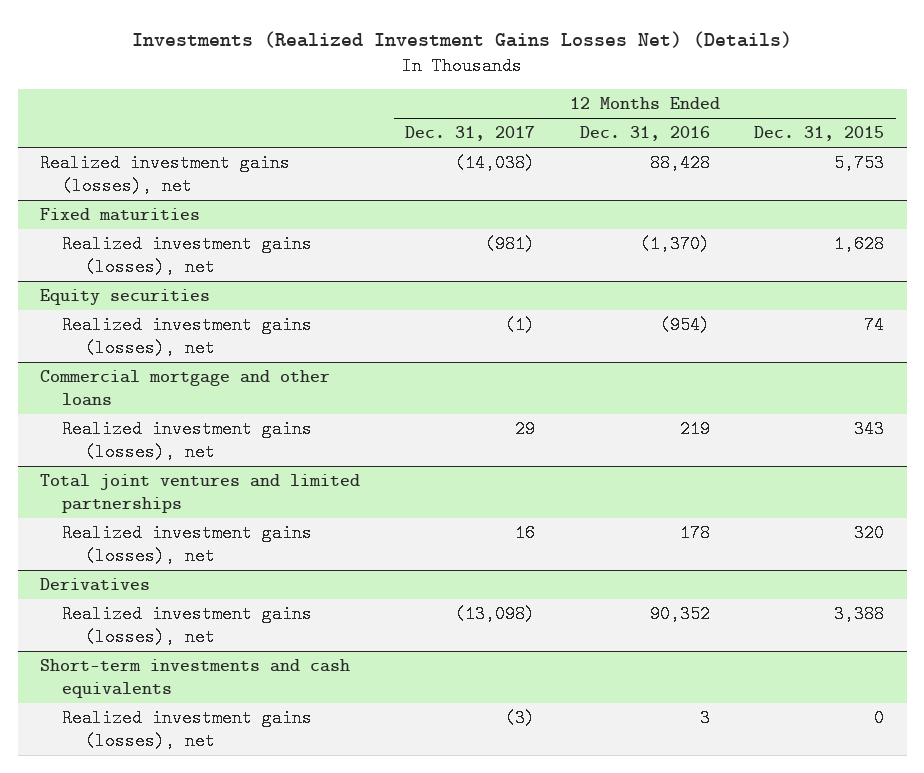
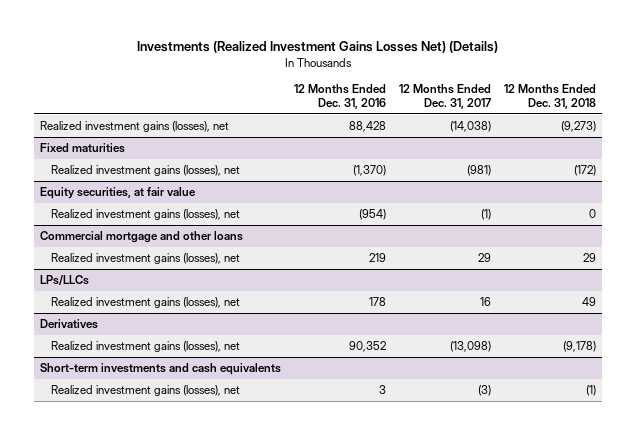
- | 12 Months Ended Dec. 31, 2017 | 12 Months Ended Dec. 31, 2016 | 12 Months Ended Dec. 31, 2015
+ | 12 Months Ended Dec. 31, 2016 | 12 Months Ended Dec. 31, 2017 | 12 Months Ended Dec. 31, 2018
- Equity securities
+ Equity securities, at fair value
- Total joint ventures and limited partnerships
+ LPs/LLCs

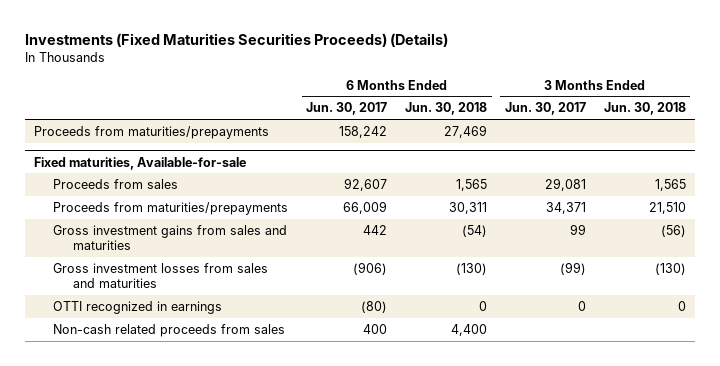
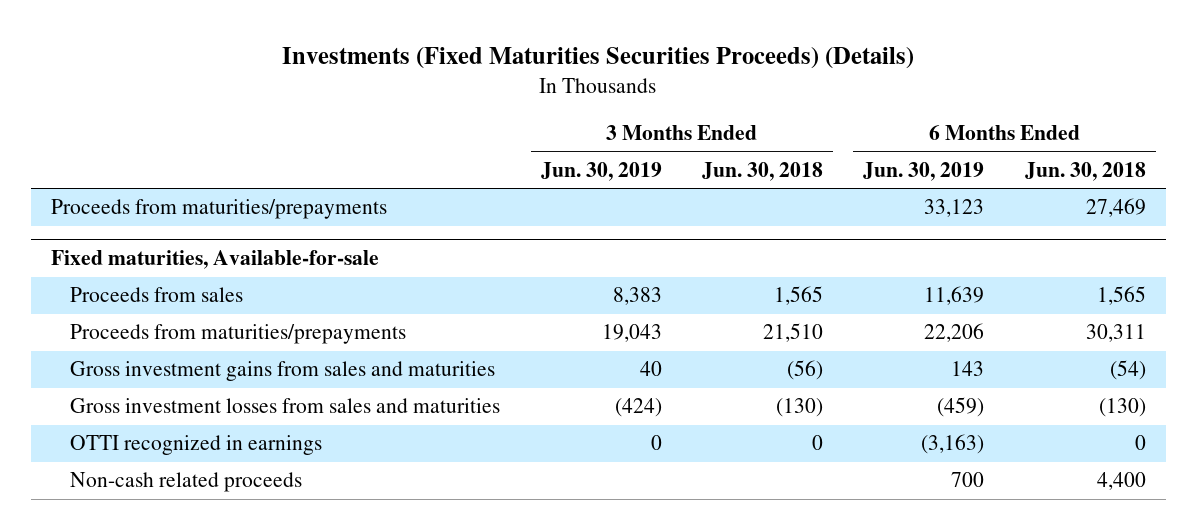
- | 6 Months Ended Jun. 30, 2017 | 6 Months Ended Jun. 30, 2018 | 3 Months Ended Jun. 30, 2017 | 3 Months Ended Jun. 30, 2018
+ | 3 Months Ended Jun. 30, 2019 | 3 Months Ended Jun. 30, 2018 | 6 Months Ended Jun. 30, 2019 | 6 Months Ended Jun. 30, 2018
@ Fixed maturities, Available-for-sale
- Non-cash related proceeds from sales | 400 | 4,400 | |
+ Non-cash related proceeds | | | 700 | 4,400

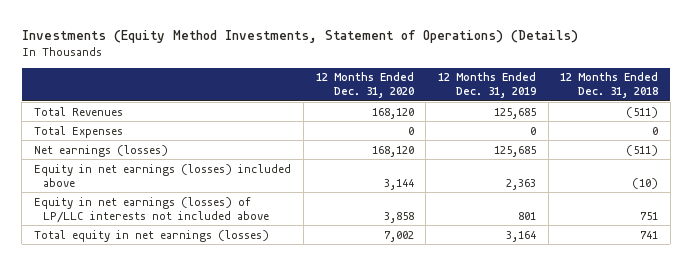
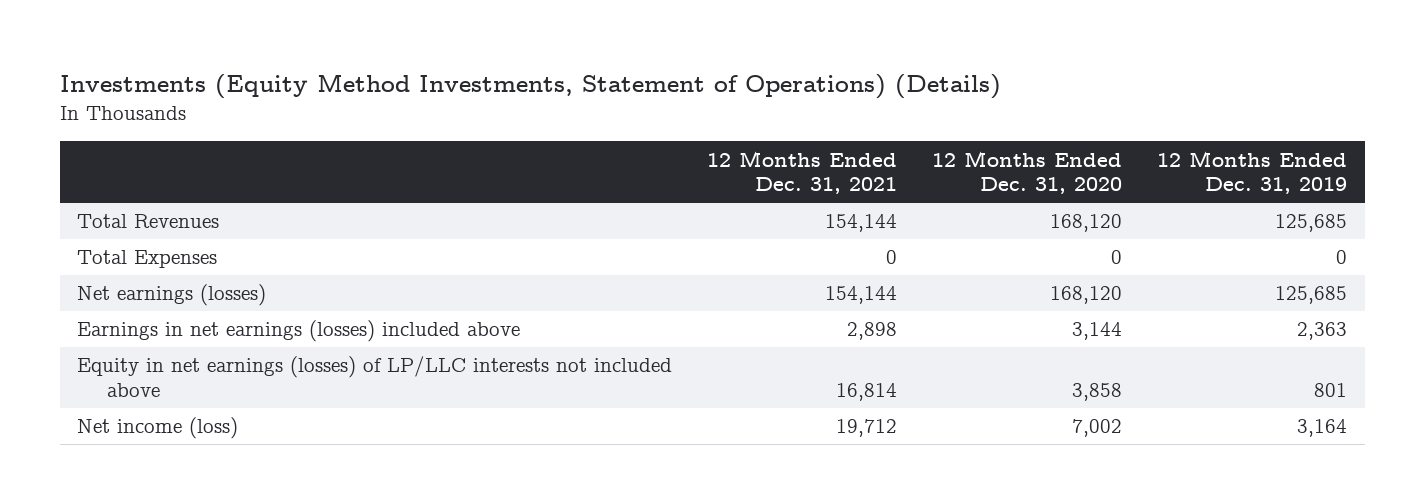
- | 12 Months Ended Dec. 31, 2020 | 12 Months Ended Dec. 31, 2019 | 12 Months Ended Dec. 31, 2018
+ | 12 Months Ended Dec. 31, 2021 | 12 Months Ended Dec. 31, 2020 | 12 Months Ended Dec. 31, 2019
- Equity in net earnings (losses) included above | 3,144 | 2,363 | (10)
+ Earnings in net earnings (losses) included above | 2,898 | 3,144 | 2,363
- Total equity in net earnings (losses) | 7,002 | 3,164 | 741
+ Net income (loss) | 19,712 | 7,002 | 3,164

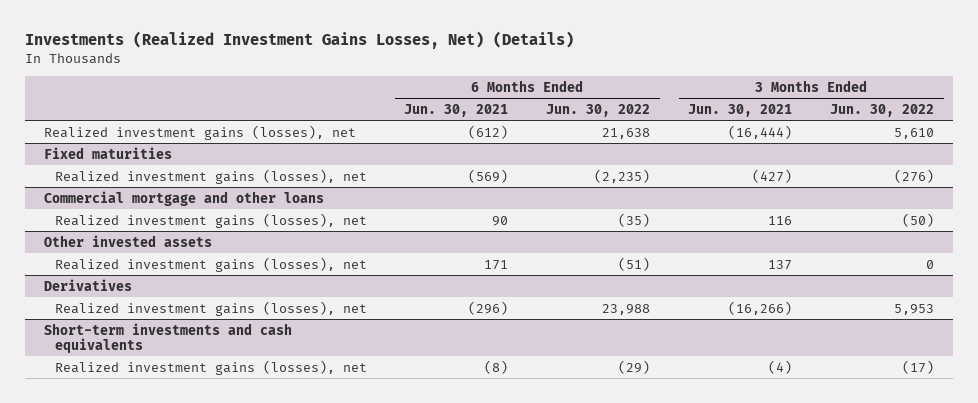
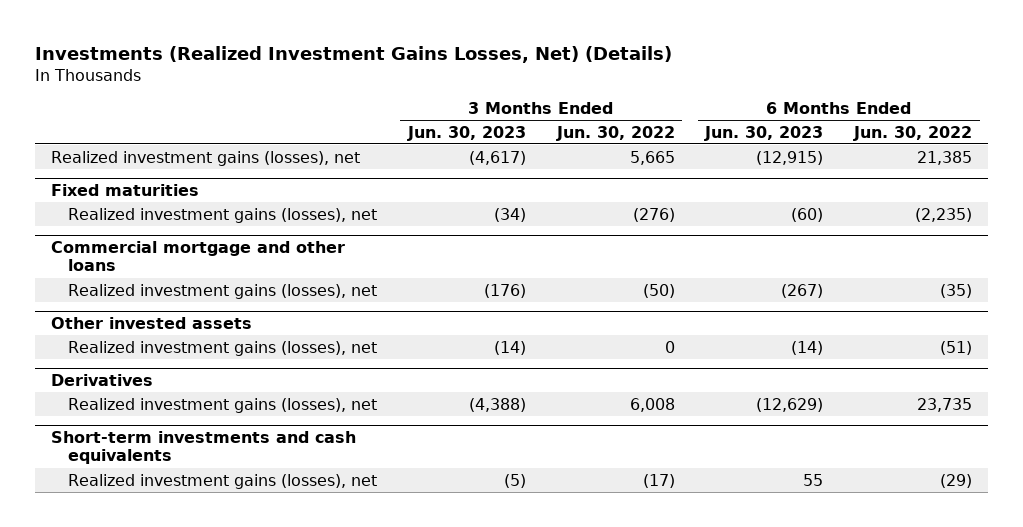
- | 6 Months Ended Jun. 30, 2021 | 6 Months Ended Jun. 30, 2022 | 3 Months Ended Jun. 30, 2021 | 3 Months Ended Jun. 30, 2022
+ | 3 Months Ended Jun. 30, 2023 | 3 Months Ended Jun. 30, 2022 | 6 Months Ended Jun. 30, 2023 | 6 Months Ended Jun. 30, 2022
- Realized investment gains (losses), net | (612) | 21,638 | (16,444) | 5,610
+ Realized investment gains (losses), net | (4,617) | 5,665 | (12,915) | 21,385
@ Derivatives
- Realized investment gains (losses), net | (296) | 23,988 | (16,266) | 5,953
+ Realized investment gains (losses), net | (4,388) | 6,008 | (12,629) | 23,735

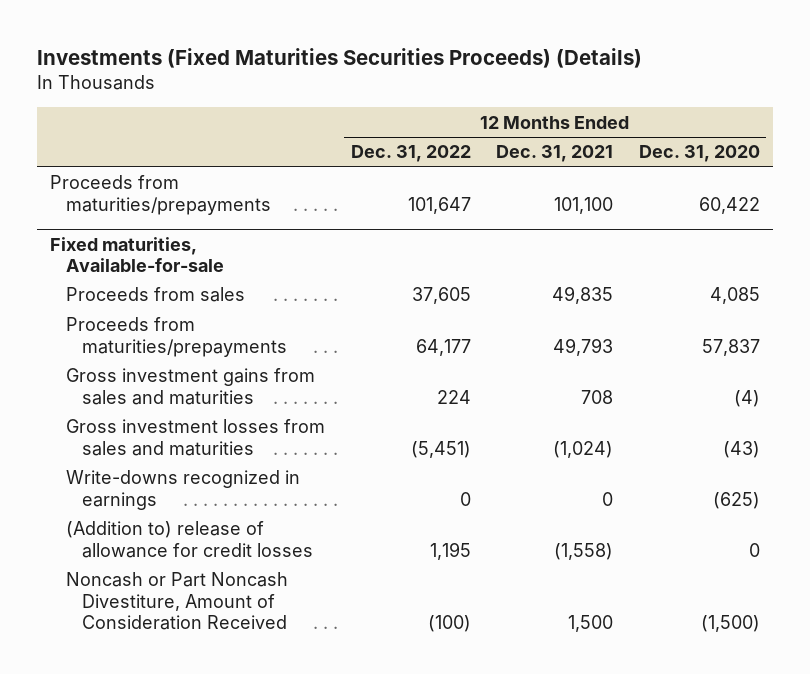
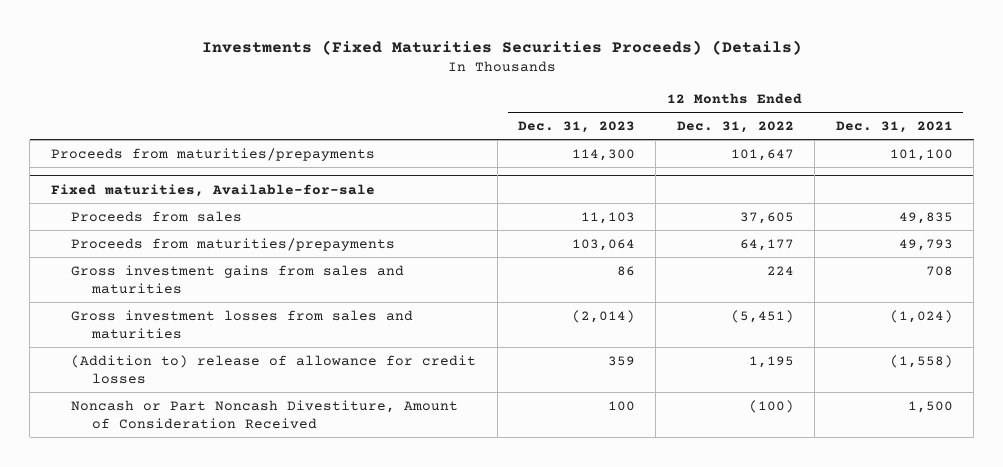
- | 12 Months Ended Dec. 31, 2022 | 12 Months Ended Dec. 31, 2021 | 12 Months Ended Dec. 31, 2020
+ | 12 Months Ended Dec. 31, 2023 | 12 Months Ended Dec. 31, 2022 | 12 Months Ended Dec. 31, 2021
@ Fixed maturities, Available-for-sale
- Write-downs recognized in earnings | 0 | 0 | (625)

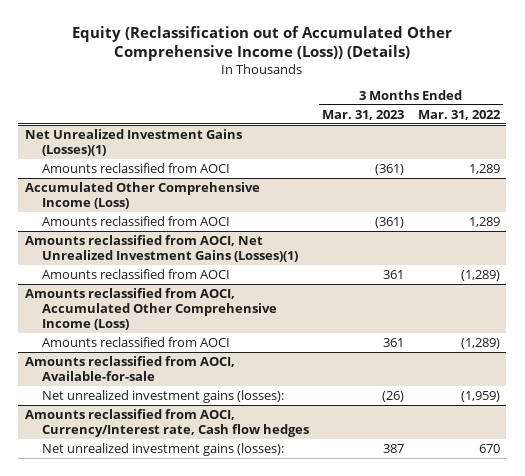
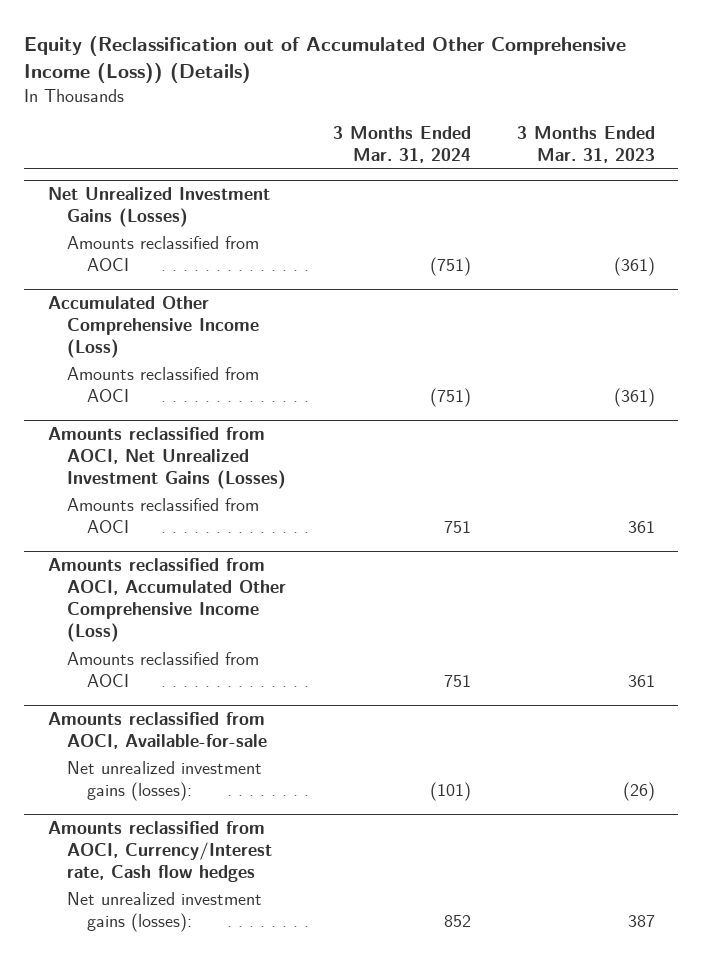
- | 3 Months Ended Mar. 31, 2023 | 3 Months Ended Mar. 31, 2022
+ | 3 Months Ended Mar. 31, 2024 | 3 Months Ended Mar. 31, 2023
- Net Unrealized Investment Gains (Losses)(1)
+ Net Unrealized Investment Gains (Losses)
- Amounts reclassified from AOCI, Net Unrealized Investment Gains (Losses)(1)
+ Amounts reclassified from AOCI, Net Unrealized Investment Gains (Losses)

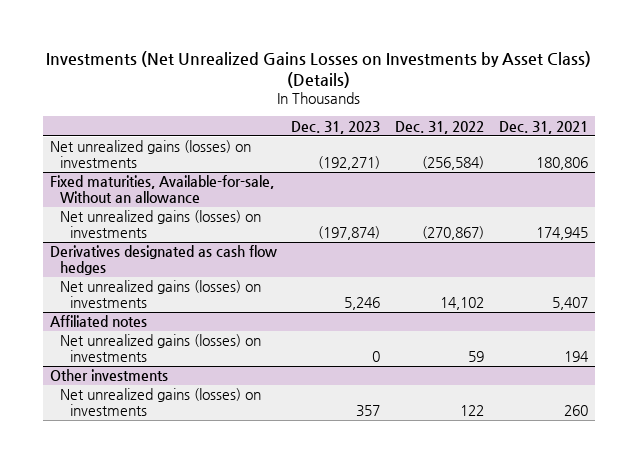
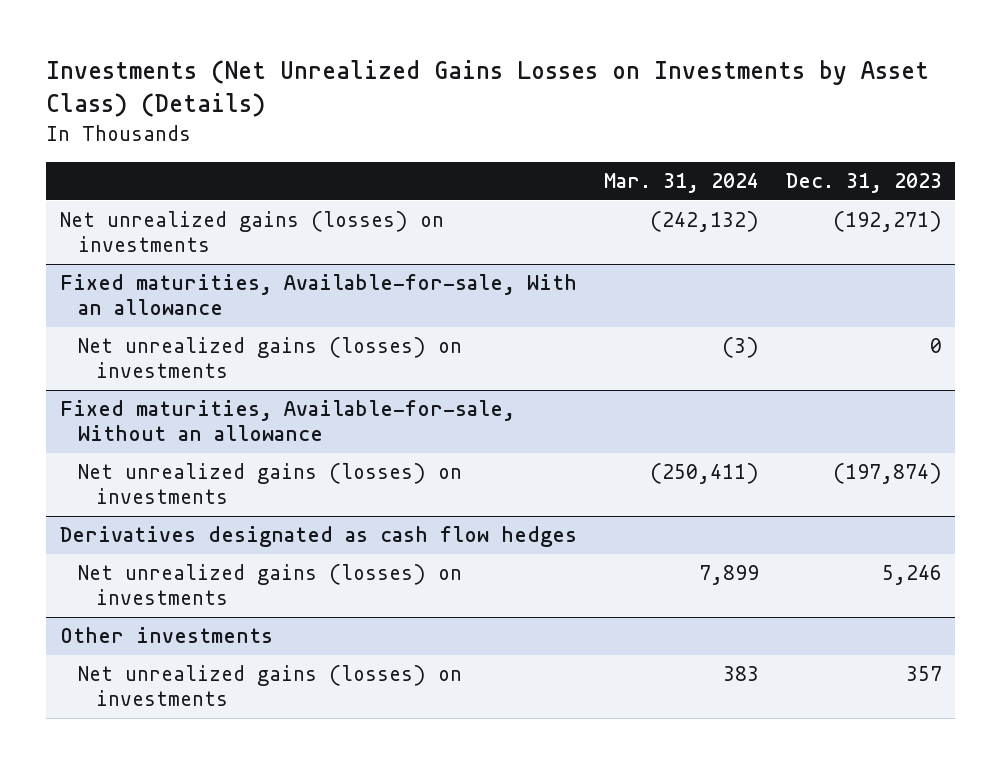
- | Dec. 31, 2023 | Dec. 31, 2022 | Dec. 31, 2021
+ | Mar. 31, 2024 | Dec. 31, 2023
+ Fixed maturities, Available-for-sale, With an allowance
+ Net unrealized gains (losses) on investments | (3) | 0
- Affiliated notes
- Net unrealized gains (losses) on investments | 0 | 59 | 194

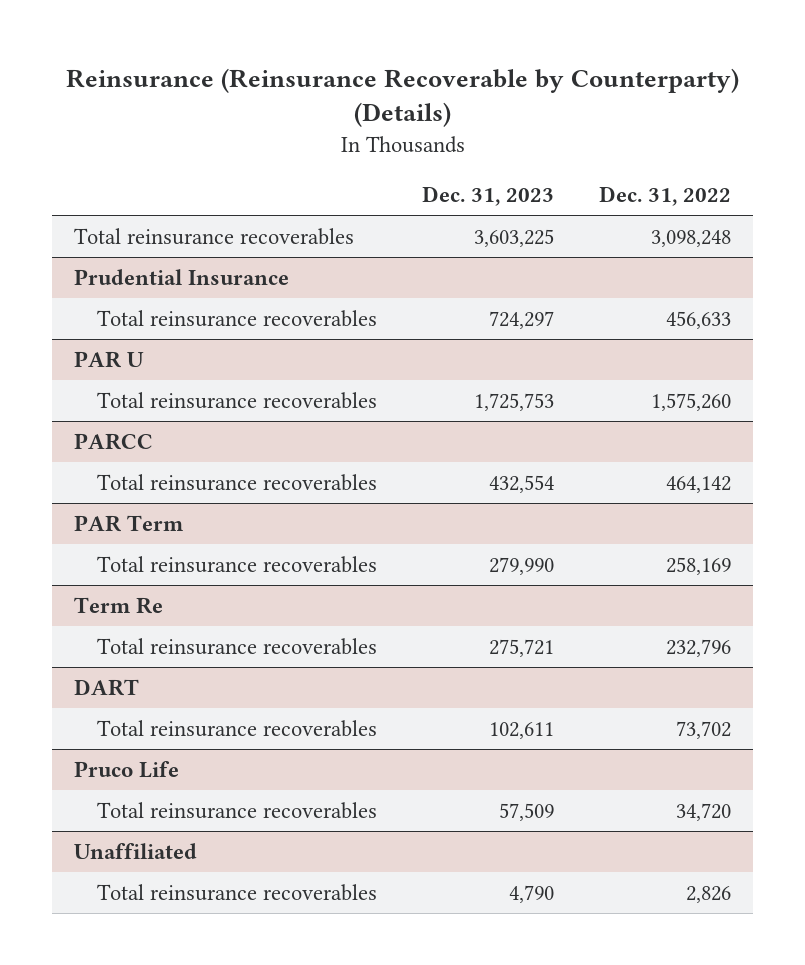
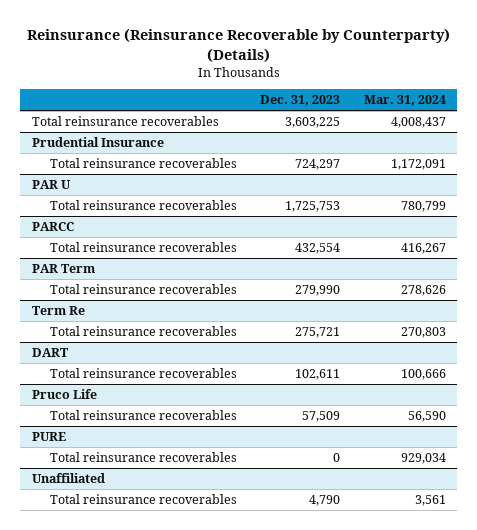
- | Dec. 31, 2023 | Dec. 31, 2022
+ | Dec. 31, 2023 | Mar. 31, 2024
+ PURE
+ Total reinsurance recoverables | 0 | 929,034

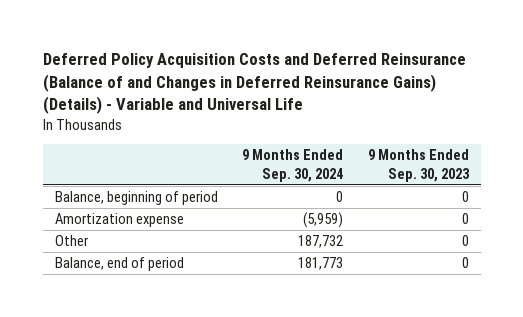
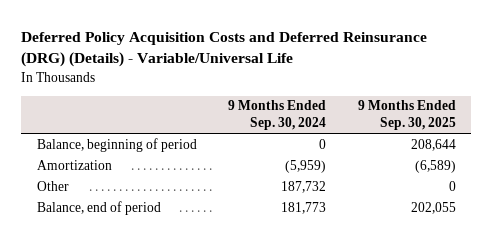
- Deferred Policy Acquisition Costs and Deferred Reinsurance (Balance of and Changes in Deferred Reinsurance Gains) (Details) - Variable and Universal Life
+ Deferred Policy Acquisition Costs and Deferred Reinsurance (DRG) (Details) - Variable/Universal Life
- | 9 Months Ended Sep. 30, 2024 | 9 Months Ended Sep. 30, 2023
+ | 9 Months Ended Sep. 30, 2024 | 9 Months Ended Sep. 30, 2025
- Amortization expense | (5,959) | 0
+ Amortization | (5,959) | (6,589)

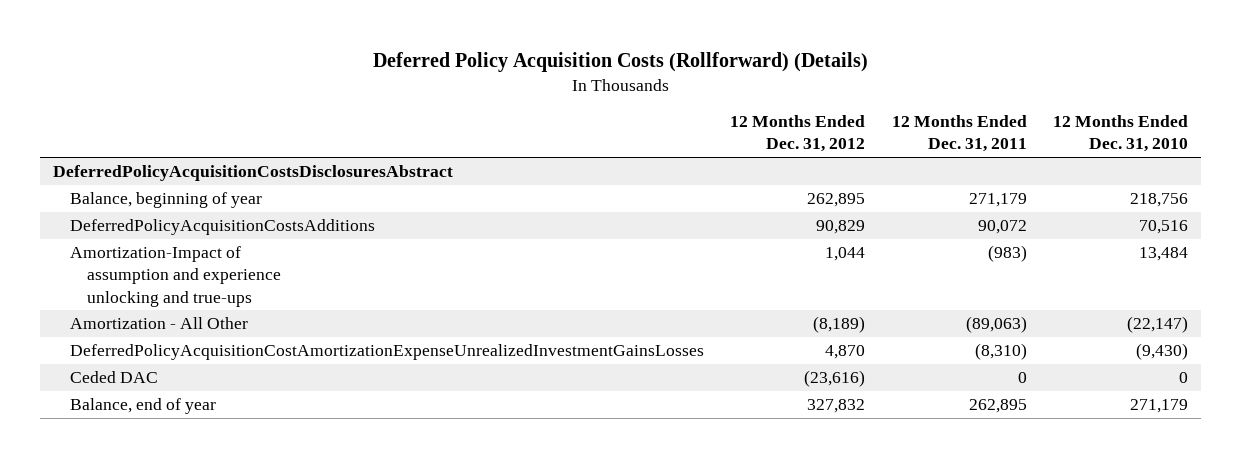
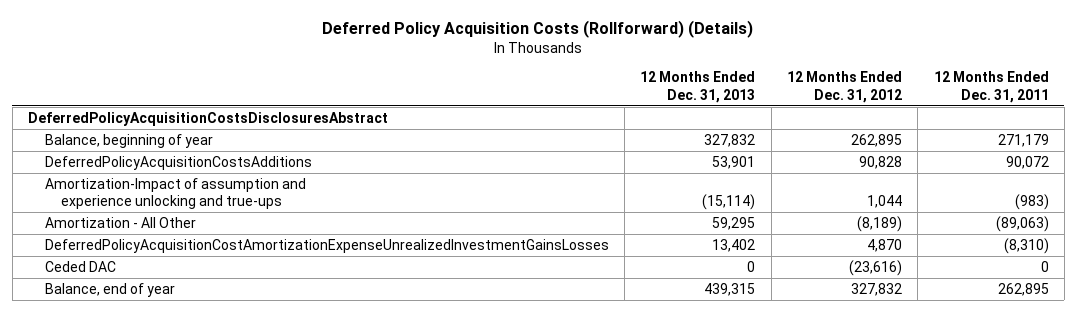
- | 12 Months Ended Dec. 31, 2012 | 12 Months Ended Dec. 31, 2011 | 12 Months Ended Dec. 31, 2010
+ | 12 Months Ended Dec. 31, 2013 | 12 Months Ended Dec. 31, 2012 | 12 Months Ended Dec. 31, 2011
- DeferredPolicyAcquisitionCostsAdditions | 90,829 | 90,072 | 70,516
+ DeferredPolicyAcquisitionCostsAdditions | 53,901 | 90,828 | 90,072

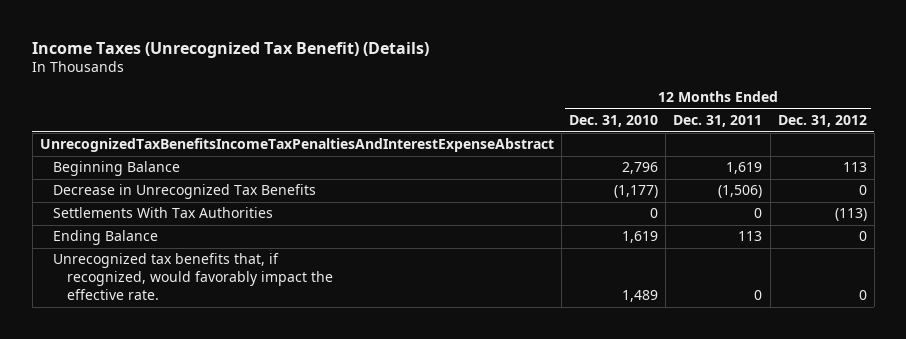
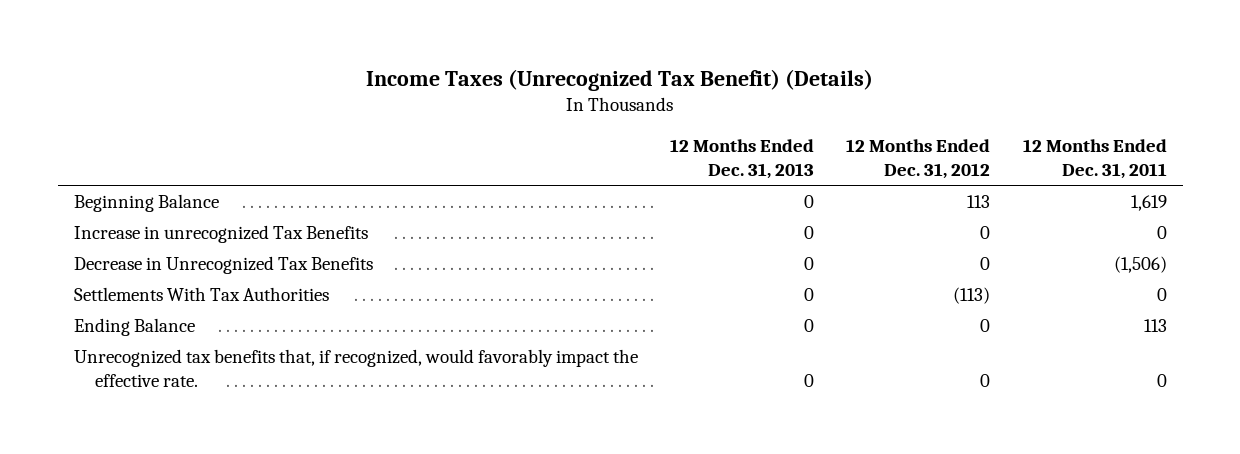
- | 12 Months Ended Dec. 31, 2010 | 12 Months Ended Dec. 31, 2011 | 12 Months Ended Dec. 31, 2012
+ | 12 Months Ended Dec. 31, 2013 | 12 Months Ended Dec. 31, 2012 | 12 Months Ended Dec. 31, 2011
- UnrecognizedTaxBenefitsIncomeTaxPenaltiesAndInterestExpenseAbstract
+ Increase in unrecognized Tax Benefits | 0 | 0 | 0

